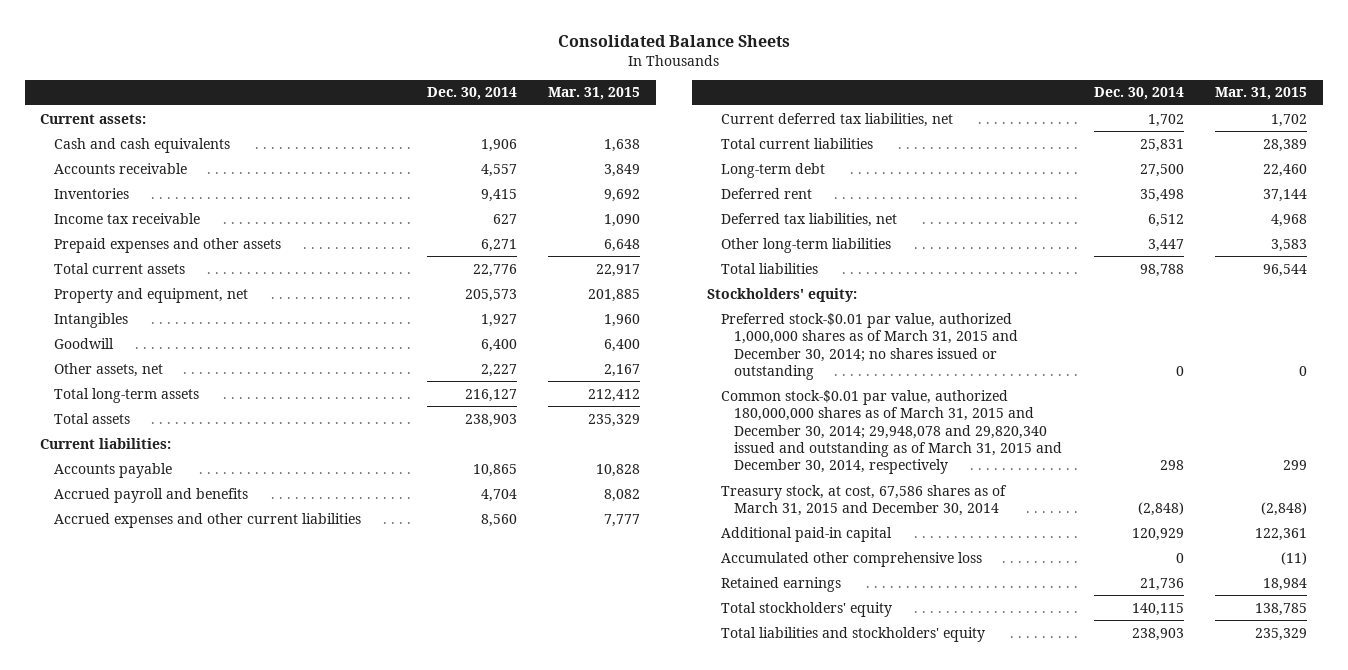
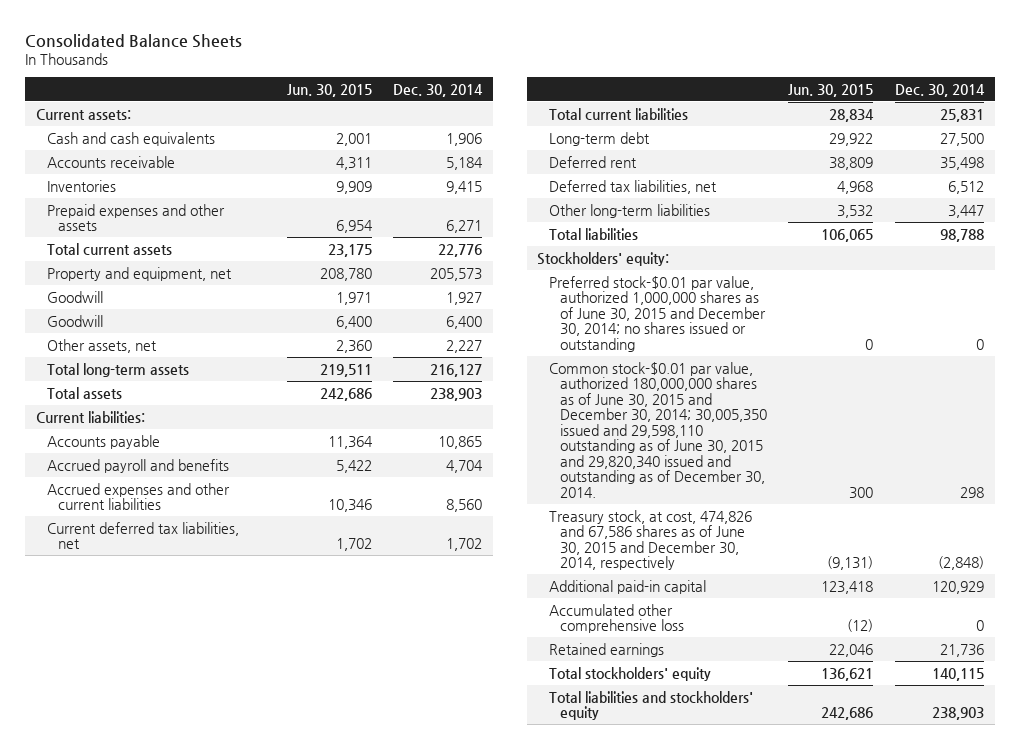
- | Dec. 30, 2014 | Mar. 31, 2015
+ | Jun. 30, 2015 | Dec. 30, 2014
- Accounts receivable | 4,557 | 3,849
+ Accounts receivable | 4,311 | 5,184
- Income tax receivable | 627 | 1,090
- Intangibles | 1,927 | 1,960
+ Goodwill | 1,971 | 1,927
- Preferred stock-$0.01 par value, authorized 1,000,000 shares as of March 31, 2015 and December 30, 2014; no shares issued or outstanding | 0 | 0
- Common stock-$0.01 par value, authorized 180,000,000 shares as of March 31, 2015 and December 30, 2014; 29,948,078 and 29,820,340 issued and outstanding as of March 31, 2015 and December 30, 2014, respectively | 298 | 299
- Treasury stock, at cost, 67,586 shares as of March 31, 2015 and December 30, 2014 | (2,848) | (2,848)
+ Preferred stock-$0.01 par value, authorized 1,000,000 shares as of June 30, 2015 and December 30, 2014; no shares issued or outstanding | 0 | 0
+ Common stock-$0.01 par value, authorized 180,000,000 shares as of June 30, 2015 and December 30, 2014; 30,005,350 issued and 29,598,110 outstanding as of June 30, 2015 and 29,820,340 issued and outstanding as of December 30, 2014. | 300 | 298
+ Treasury stock, at cost, 474,826 and 67,586 shares as of June 30, 2015 and December 30, 2014, respectively | (9,131) | (2,848)

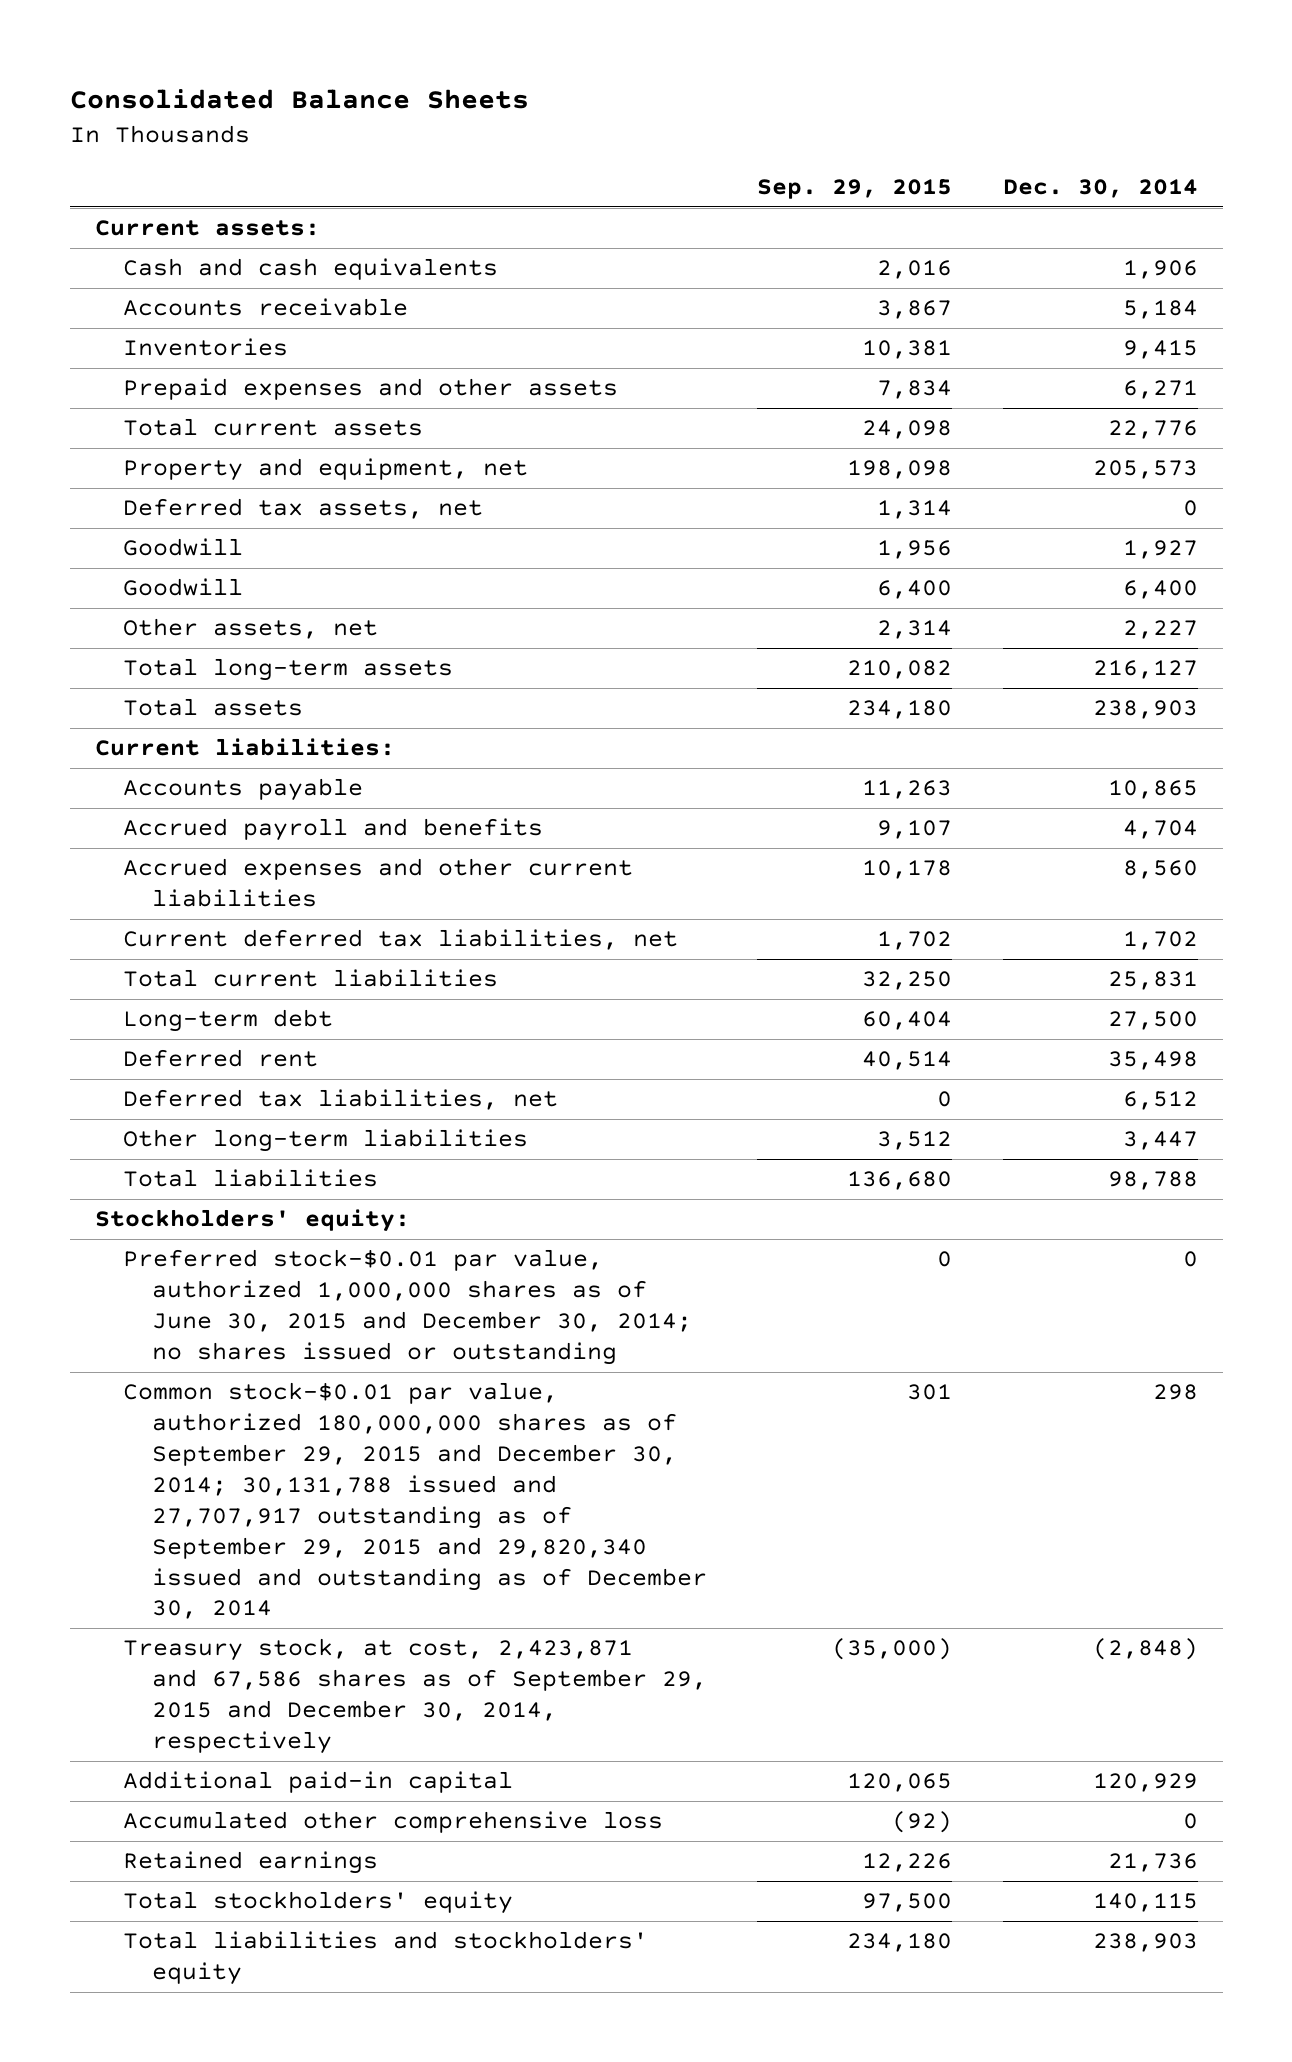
- | Jun. 30, 2015 | Dec. 30, 2014
+ | Sep. 29, 2015 | Dec. 30, 2014
+ Deferred tax assets, net | 1,314 | 0
- Common stock-$0.01 par value, authorized 180,000,000 shares as of June 30, 2015 and December 30, 2014; 30,005,350 issued and 29,598,110 outstanding as of June 30, 2015 and 29,820,340 issued and outstanding as of December 30, 2014. | 300 | 298
- Treasury stock, at cost, 474,826 and 67,586 shares as of June 30, 2015 and December 30, 2014, respectively | (9,131) | (2,848)
+ Common stock-$0.01 par value, authorized 180,000,000 shares as of September 29, 2015 and December 30, 2014; 30,131,788 issued and 27,707,917 outstanding as of September 29, 2015 and 29,820,340 issued and outstanding as of December 30, 2014 | 301 | 298
+ Treasury stock, at cost, 2,423,871 and 67,586 shares as of September 29, 2015 and December 30, 2014, respectively | (35,000) | (2,848)

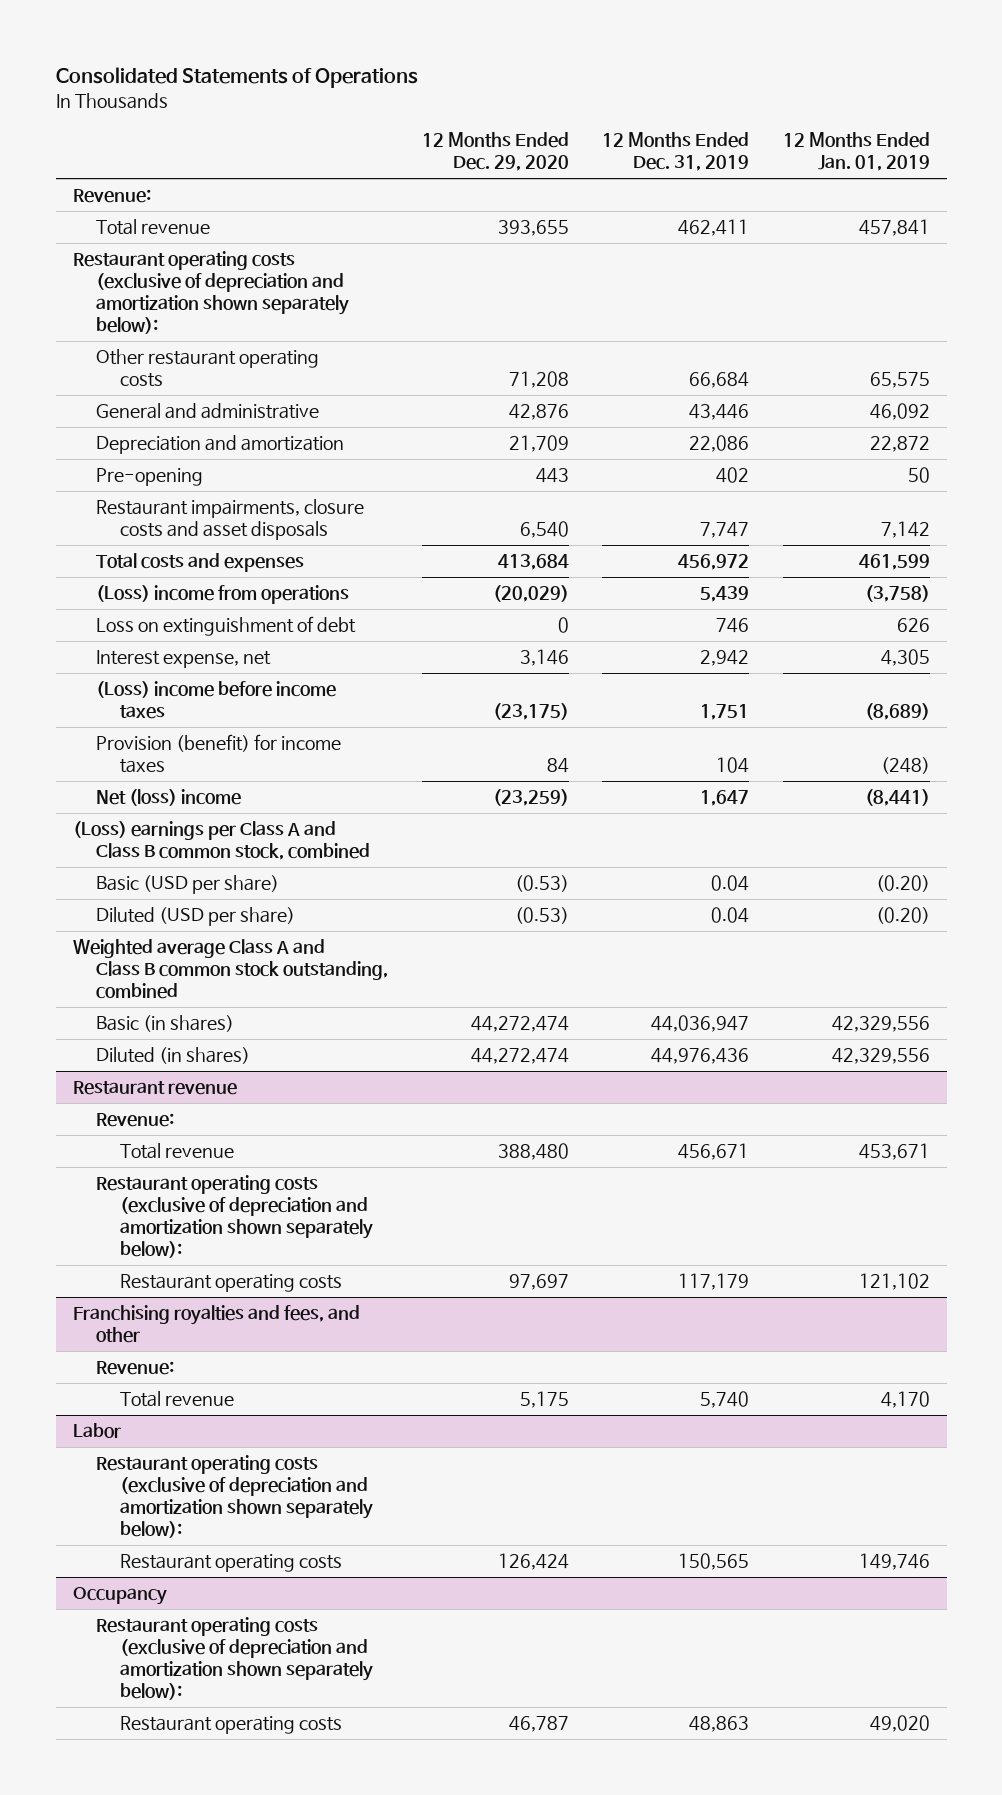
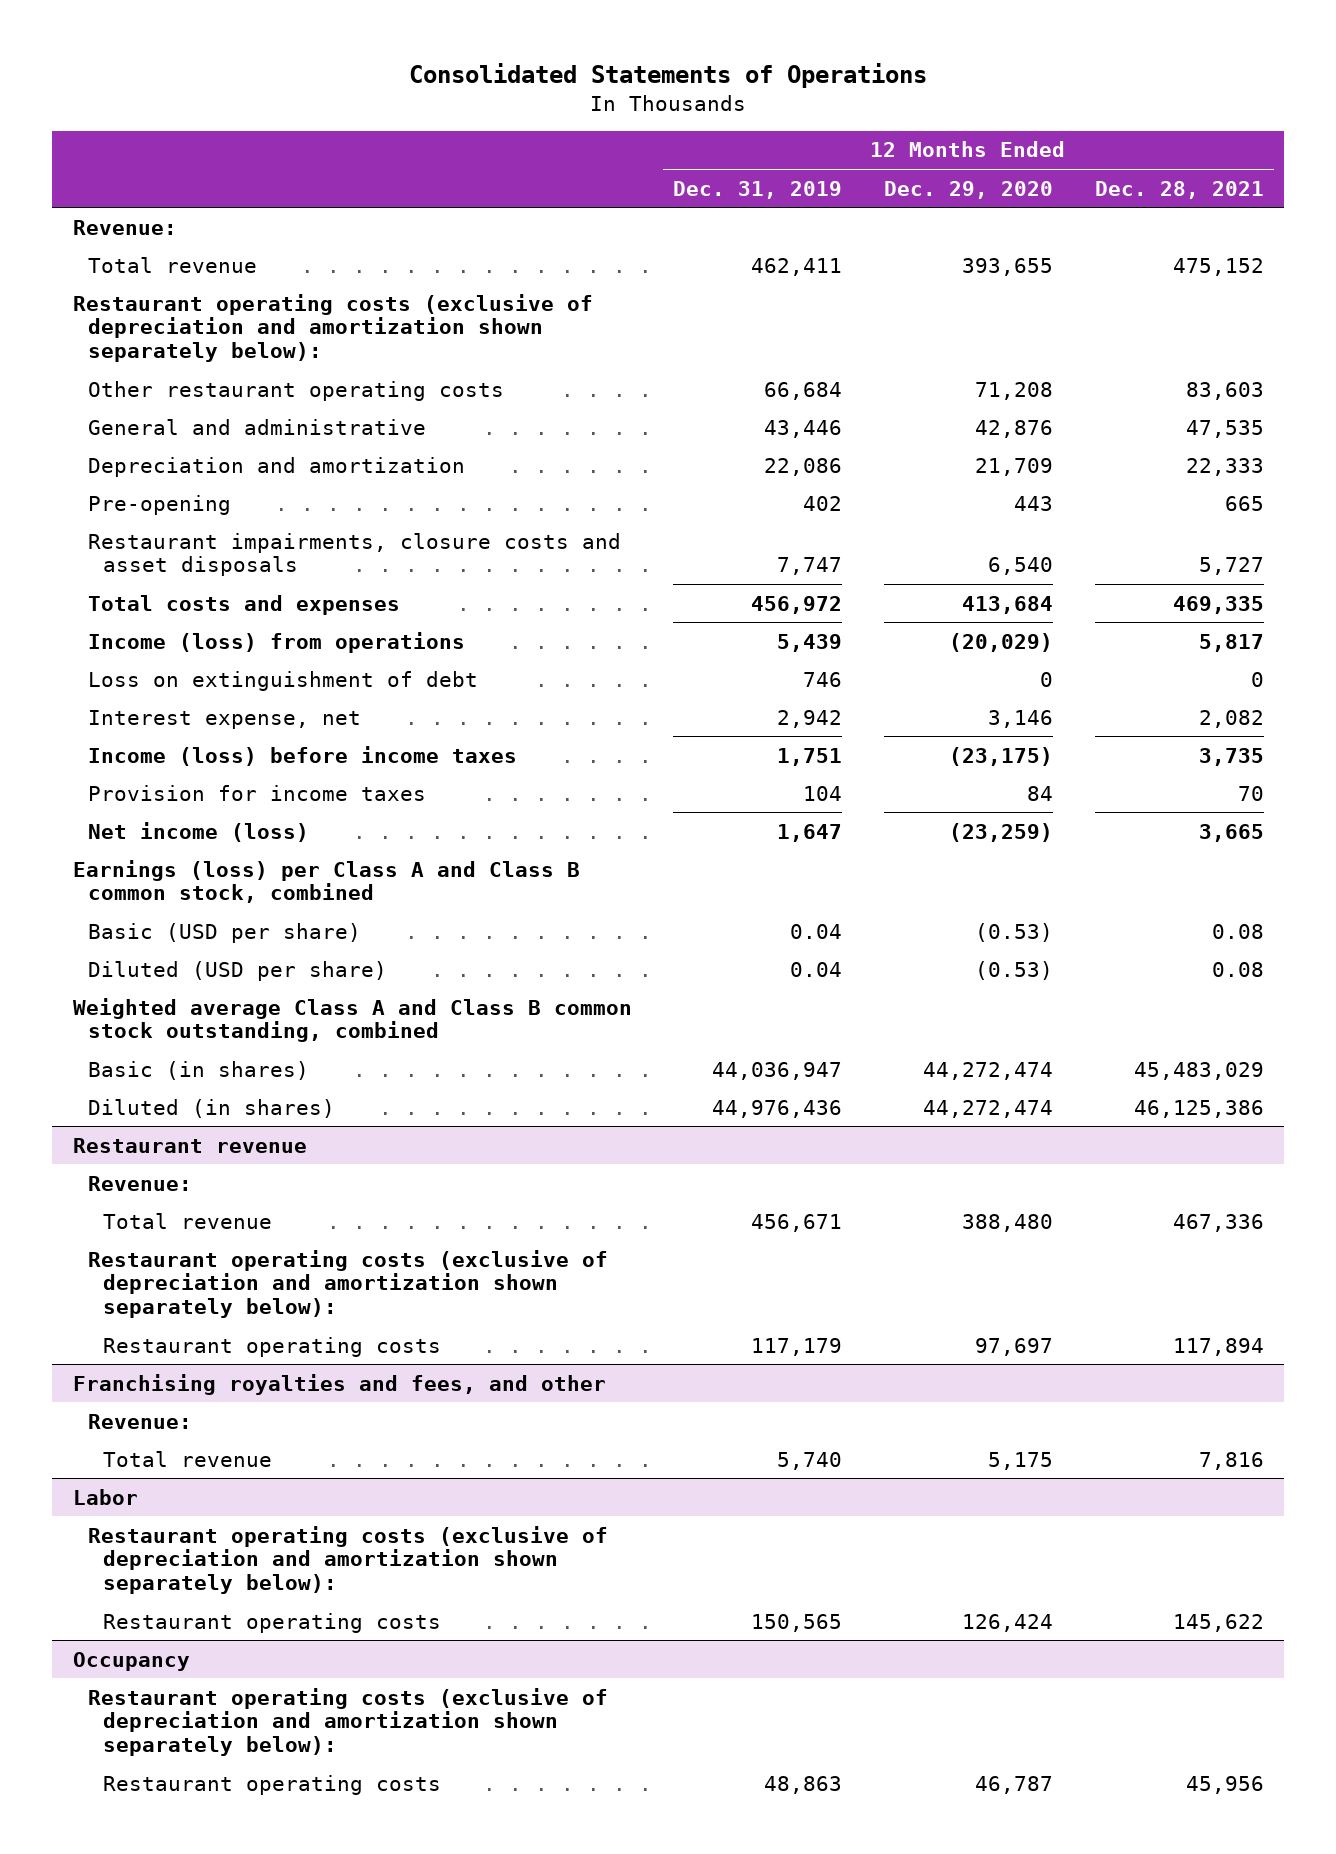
- | 12 Months Ended Dec. 29, 2020 | 12 Months Ended Dec. 31, 2019 | 12 Months Ended Jan. 01, 2019
+ | 12 Months Ended Dec. 31, 2019 | 12 Months Ended Dec. 29, 2020 | 12 Months Ended Dec. 28, 2021
- (Loss) income from operations | (20,029) | 5,439 | (3,758)
+ Income (loss) from operations | 5,439 | (20,029) | 5,817
- (Loss) income before income taxes | (23,175) | 1,751 | (8,689)
- Provision (benefit) for income taxes | 84 | 104 | (248)
- Net (loss) income | (23,259) | 1,647 | (8,441)
- (Loss) earnings per Class A and Class B common stock, combined
+ Income (loss) before income taxes | 1,751 | (23,175) | 3,735
+ Provision for income taxes | 104 | 84 | 70
+ Net income (loss) | 1,647 | (23,259) | 3,665
+ Earnings (loss) per Class A and Class B common stock, combined

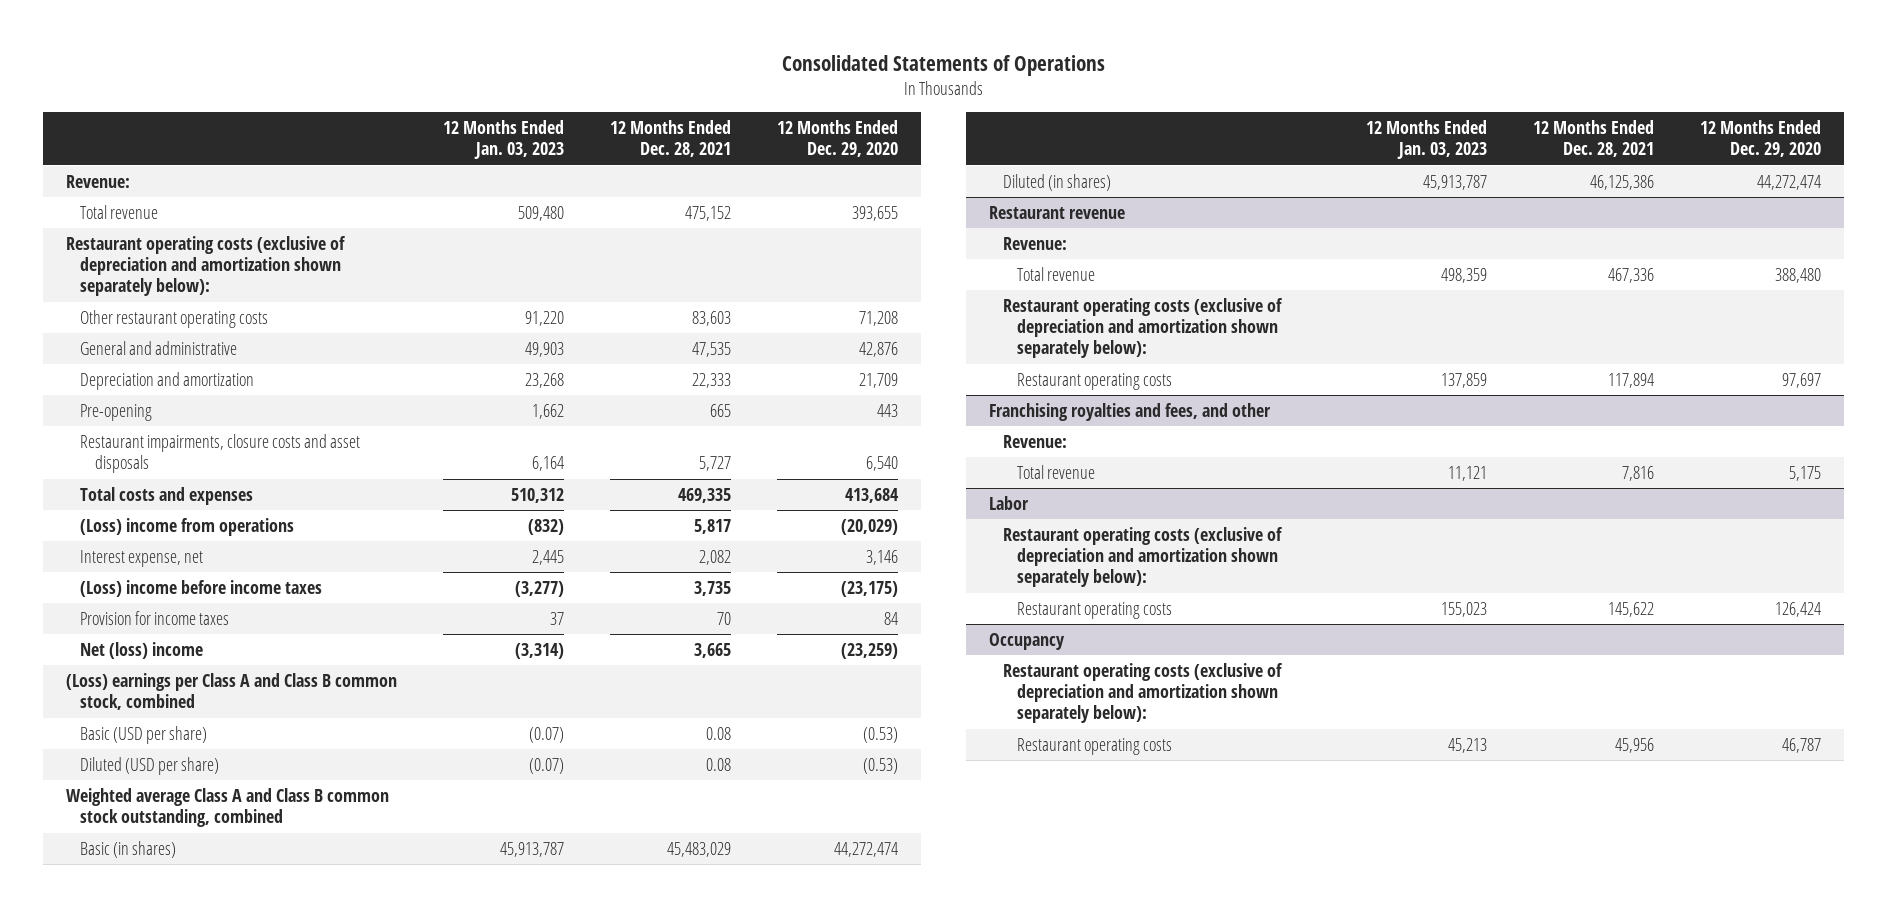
- | 12 Months Ended Dec. 31, 2019 | 12 Months Ended Dec. 29, 2020 | 12 Months Ended Dec. 28, 2021
+ | 12 Months Ended Jan. 03, 2023 | 12 Months Ended Dec. 28, 2021 | 12 Months Ended Dec. 29, 2020
- Income (loss) from operations | 5,439 | (20,029) | 5,817
- Loss on extinguishment of debt | 746 | 0 | 0
+ (Loss) income from operations | (832) | 5,817 | (20,029)
- Income (loss) before income taxes | 1,751 | (23,175) | 3,735
+ (Loss) income before income taxes | (3,277) | 3,735 | (23,175)
- Net income (loss) | 1,647 | (23,259) | 3,665
- Earnings (loss) per Class A and Class B common stock, combined
+ Net (loss) income | (3,314) | 3,665 | (23,259)
+ (Loss) earnings per Class A and Class B common stock, combined

